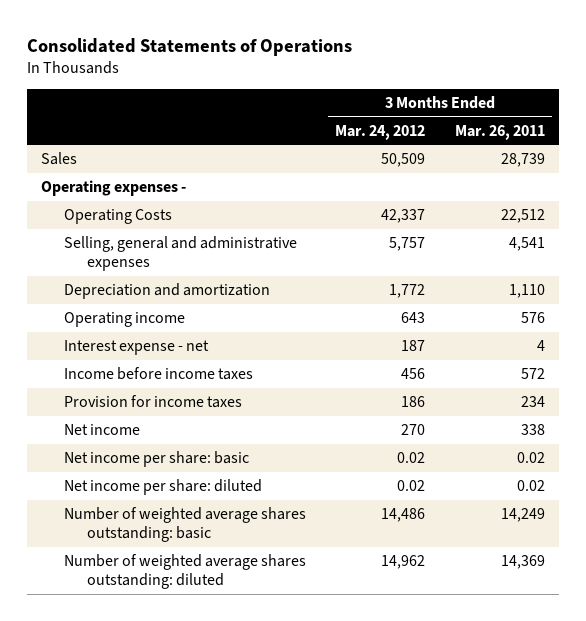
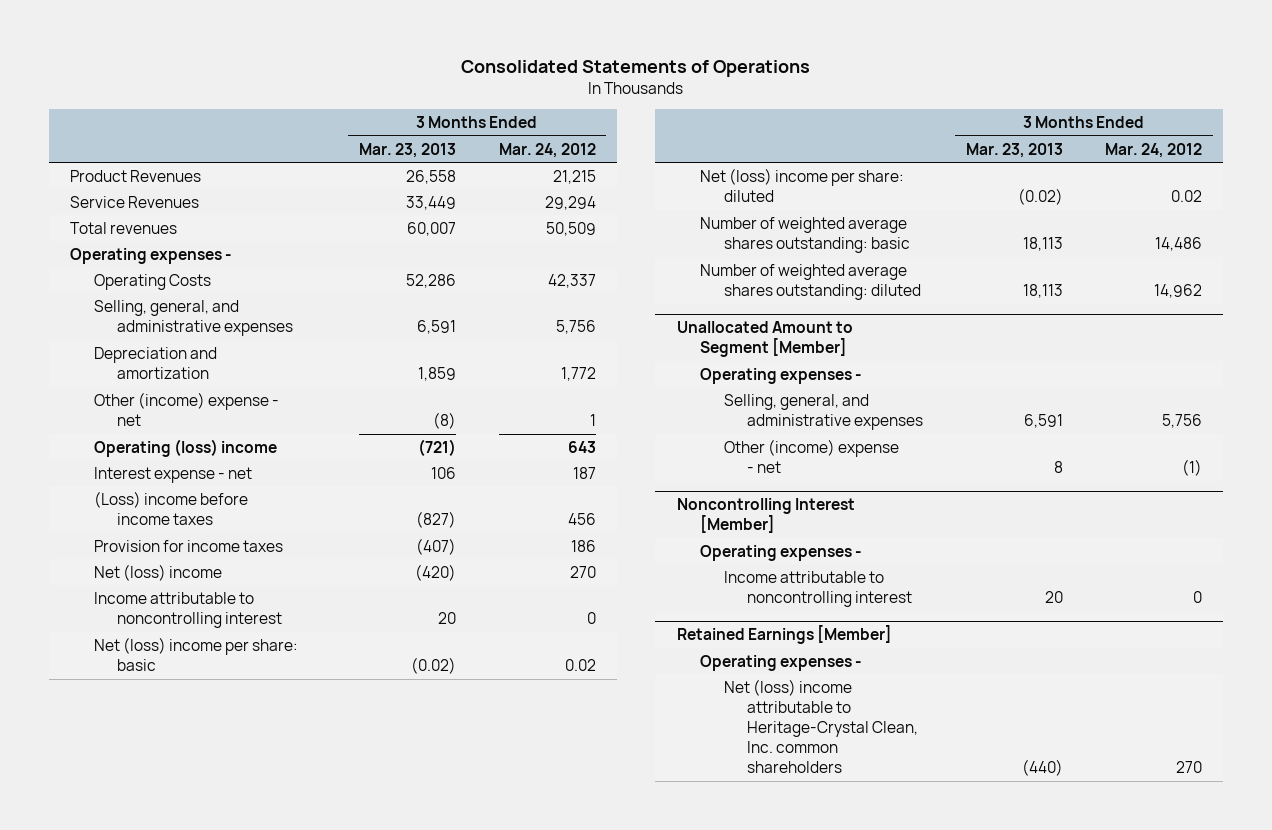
- | 3 Months Ended Mar. 24, 2012 | 3 Months Ended Mar. 26, 2011
+ | 3 Months Ended Mar. 23, 2013 | 3 Months Ended Mar. 24, 2012
- Sales | 50,509 | 28,739
+ Product Revenues | 26,558 | 21,215
+ Service Revenues | 33,449 | 29,294
+ Total revenues | 60,007 | 50,509
- Selling, general and administrative expenses | 5,757 | 4,541
+ Selling, general, and administrative expenses | 6,591 | 5,756
- Operating income | 643 | 576
+ Other (income) expense - net | (8) | 1
+ Operating (loss) income | (721) | 643
- Income before income taxes | 456 | 572
+ (Loss) income before income taxes | (827) | 456
- Net income | 270 | 338
- Net income per share: basic | 0.02 | 0.02
- Net income per share: diluted | 0.02 | 0.02
+ Net (loss) income | (420) | 270
+ Income attributable to noncontrolling interest | 20 | 0
+ Net (loss) income per share: basic | (0.02) | 0.02
+ Net (loss) income per share: diluted | (0.02) | 0.02
+ Unallocated Amount to Segment [Member]
+ Operating expenses -
+ Selling, general, and administrative expenses | 6,591 | 5,756
+ Other (income) expense - net | 8 | (1)
+ Noncontrolling Interest [Member]
+ Operating expenses -
+ Income attributable to noncontrolling interest | 20 | 0
+ Retained Earnings [Member]
+ Operating expenses -
+ Net (loss) income attributable to Heritage-Crystal Clean, Inc. common shareholders | (440) | 270

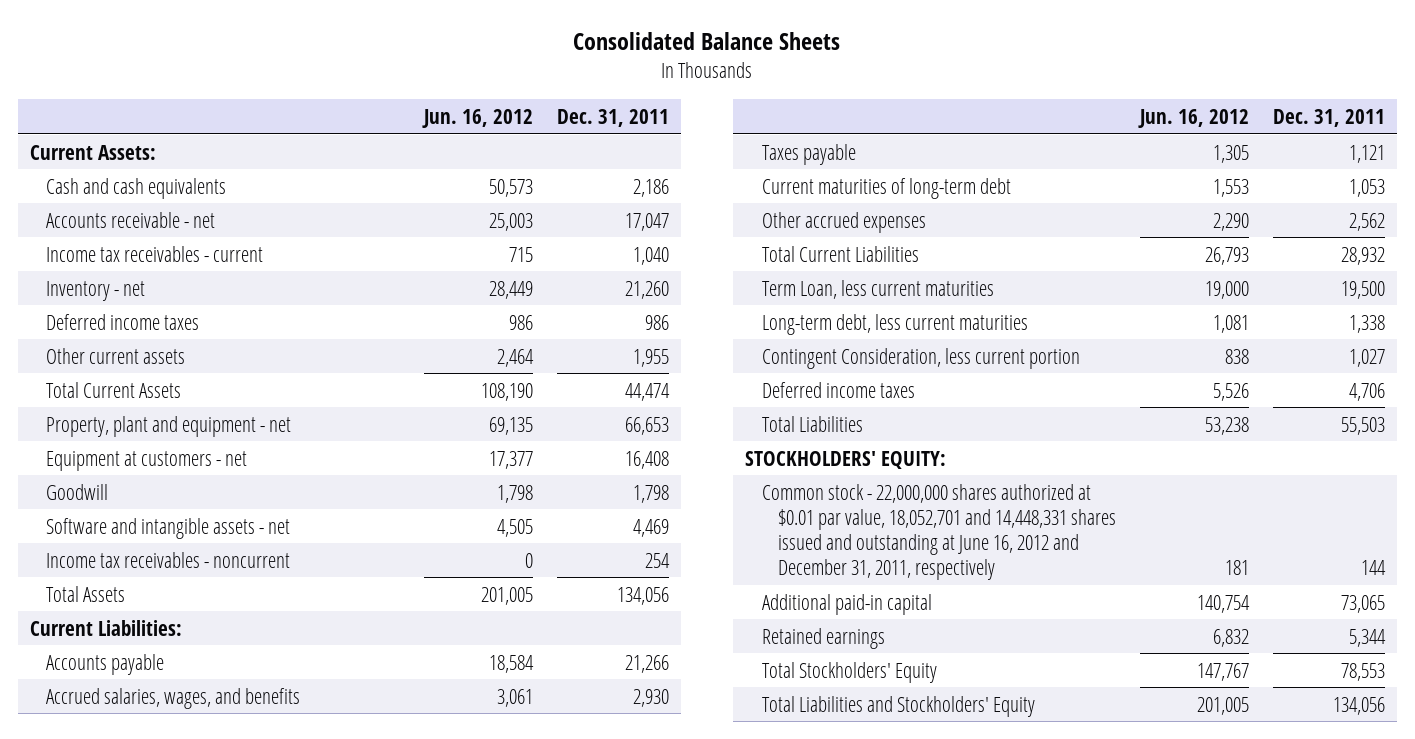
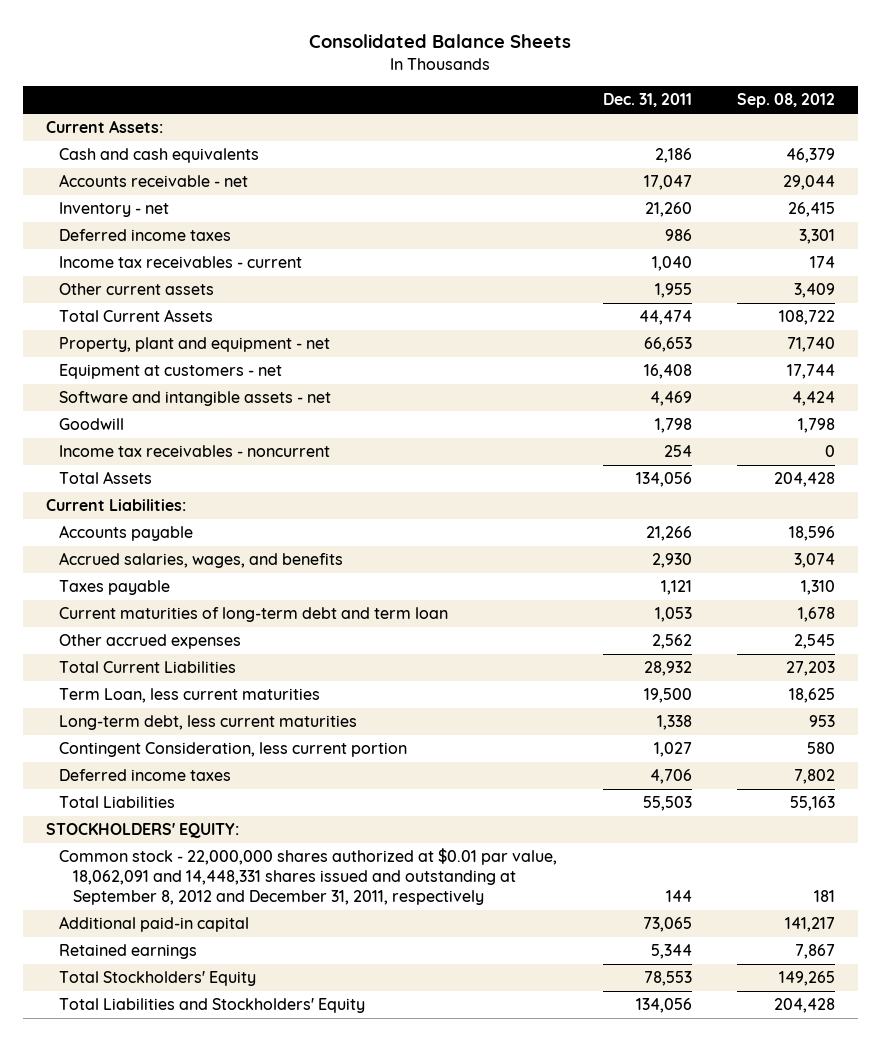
- | Jun. 16, 2012 | Dec. 31, 2011
+ | Dec. 31, 2011 | Sep. 08, 2012
moved down: Income tax receivables - current | 1,040 | 174
moved down: Goodwill | 1,798 | 1,798
- Current maturities of long-term debt | 1,553 | 1,053
+ Current maturities of long-term debt and term loan | 1,053 | 1,678
- Common stock - 22,000,000 shares authorized at $0.01 par value, 18,052,701 and 14,448,331 shares issued and outstanding at June 16, 2012 and December 31, 2011, respectively | 181 | 144
+ Common stock - 22,000,000 shares authorized at $0.01 par value, 18,062,091 and 14,448,331 shares issued and outstanding at September 8, 2012 and December 31, 2011, respectively | 144 | 181

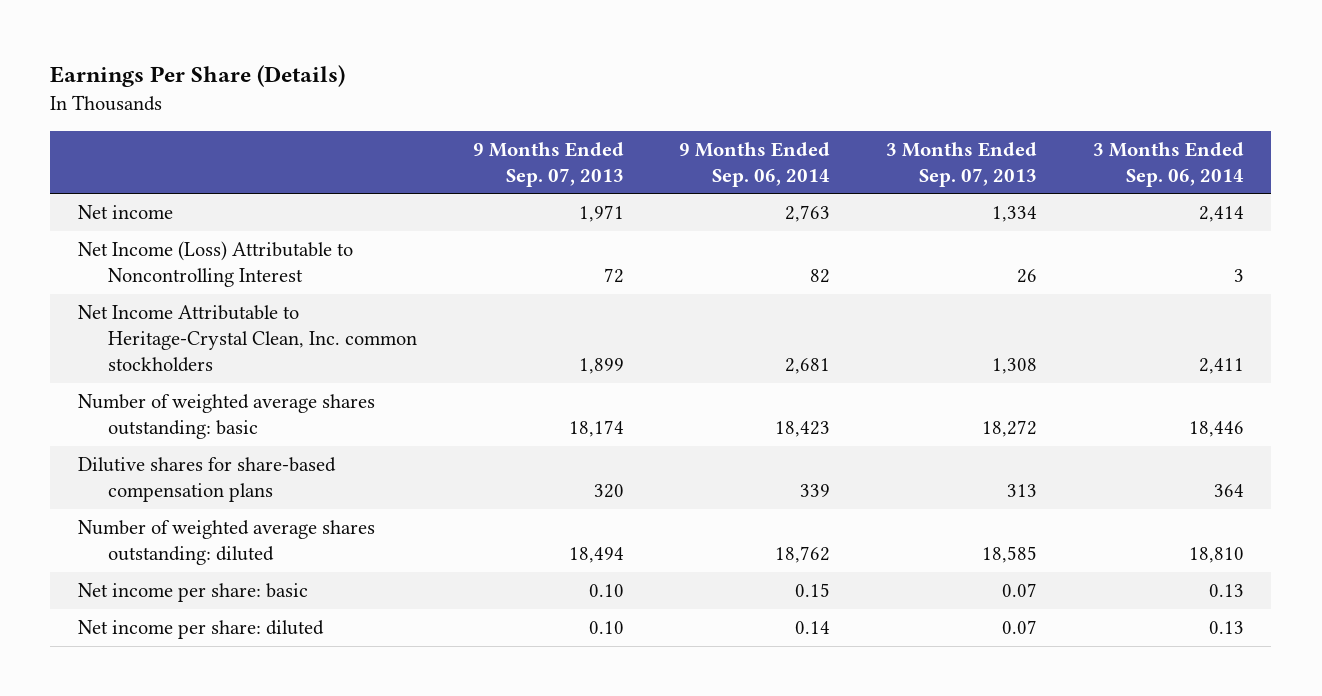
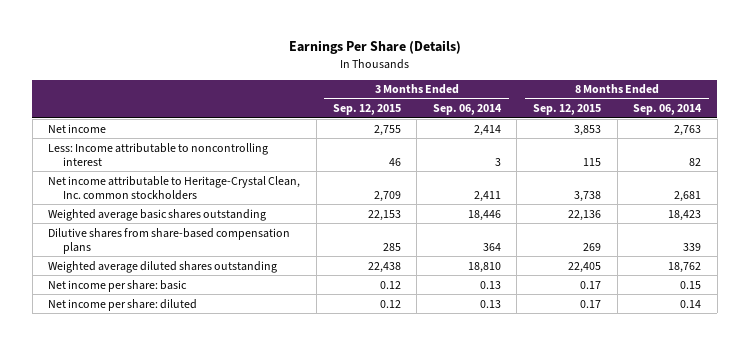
- | 9 Months Ended Sep. 07, 2013 | 9 Months Ended Sep. 06, 2014 | 3 Months Ended Sep. 07, 2013 | 3 Months Ended Sep. 06, 2014
+ | 3 Months Ended Sep. 12, 2015 | 3 Months Ended Sep. 06, 2014 | 8 Months Ended Sep. 12, 2015 | 8 Months Ended Sep. 06, 2014
- Net Income (Loss) Attributable to Noncontrolling Interest | 72 | 82 | 26 | 3
- Net Income Attributable to Heritage-Crystal Clean, Inc. common stockholders | 1,899 | 2,681 | 1,308 | 2,411
- Number of weighted average shares outstanding: basic | 18,174 | 18,423 | 18,272 | 18,446
- Dilutive shares for share-based compensation plans | 320 | 339 | 313 | 364
- Number of weighted average shares outstanding: diluted | 18,494 | 18,762 | 18,585 | 18,810
+ Less: Income attributable to noncontrolling interest | 46 | 3 | 115 | 82
+ Net income attributable to Heritage-Crystal Clean, Inc. common stockholders | 2,709 | 2,411 | 3,738 | 2,681
+ Weighted average basic shares outstanding | 22,153 | 18,446 | 22,136 | 18,423
+ Dilutive shares from share-based compensation plans | 285 | 364 | 269 | 339
+ Weighted average diluted shares outstanding | 22,438 | 18,810 | 22,405 | 18,762

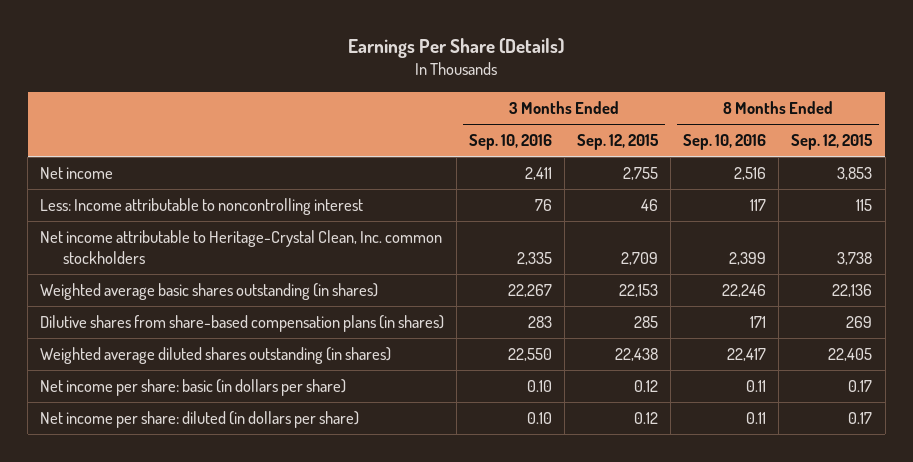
- | 3 Months Ended Sep. 12, 2015 | 3 Months Ended Sep. 06, 2014 | 8 Months Ended Sep. 12, 2015 | 8 Months Ended Sep. 06, 2014
+ | 3 Months Ended Sep. 10, 2016 | 3 Months Ended Sep. 12, 2015 | 8 Months Ended Sep. 10, 2016 | 8 Months Ended Sep. 12, 2015
- Weighted average basic shares outstanding | 22,153 | 18,446 | 22,136 | 18,423
- Dilutive shares from share-based compensation plans | 285 | 364 | 269 | 339
- Weighted average diluted shares outstanding | 22,438 | 18,810 | 22,405 | 18,762
- Net income per share: basic | 0.12 | 0.13 | 0.17 | 0.15
- Net income per share: diluted | 0.12 | 0.13 | 0.17 | 0.14
+ Weighted average basic shares outstanding (in shares) | 22,267 | 22,153 | 22,246 | 22,136
+ Dilutive shares from share-based compensation plans (in shares) | 283 | 285 | 171 | 269
+ Weighted average diluted shares outstanding (in shares) | 22,550 | 22,438 | 22,417 | 22,405
+ Net income per share: basic (in dollars per share) | 0.10 | 0.12 | 0.11 | 0.17
+ Net income per share: diluted (in dollars per share) | 0.10 | 0.12 | 0.11 | 0.17

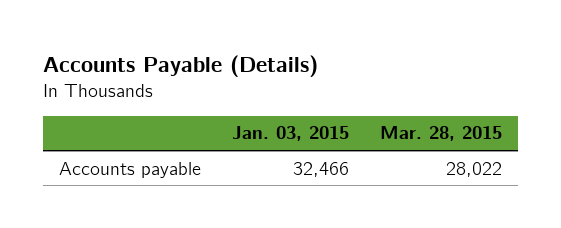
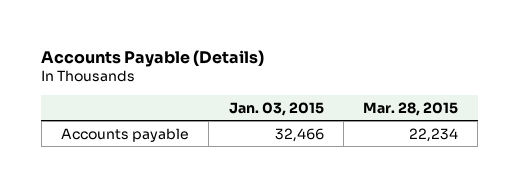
- Accounts payable | 32,466 | 28,022
+ Accounts payable | 32,466 | 22,234

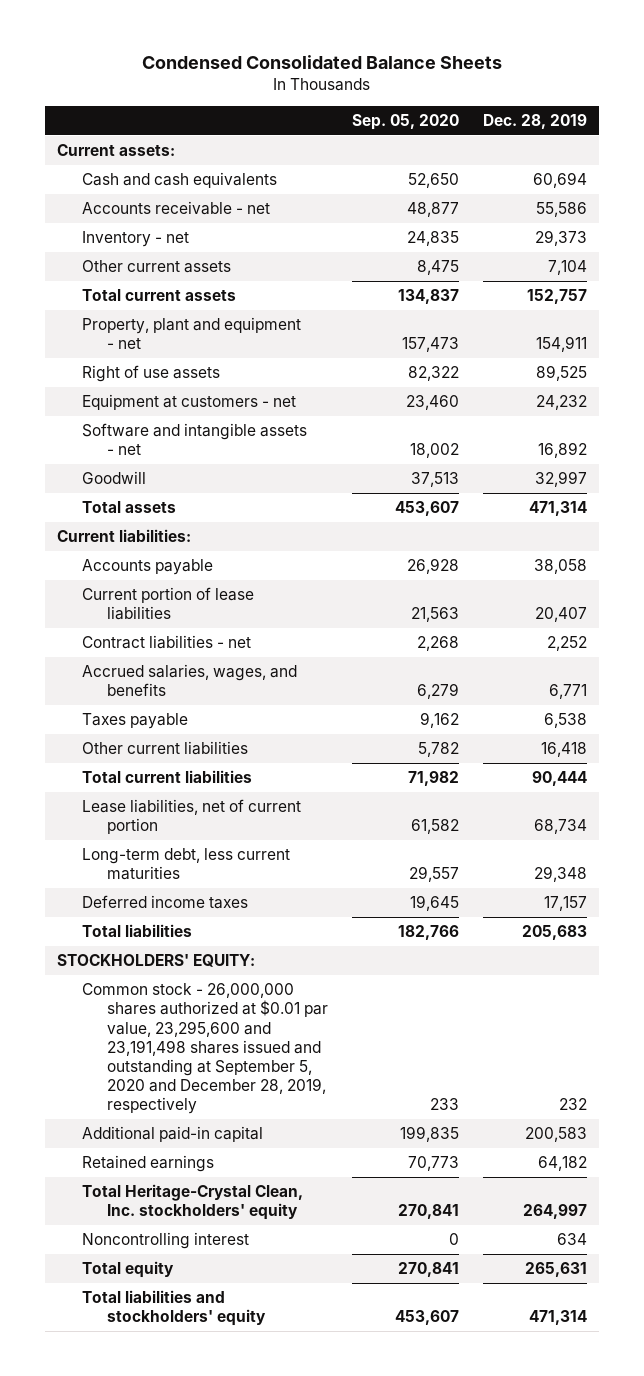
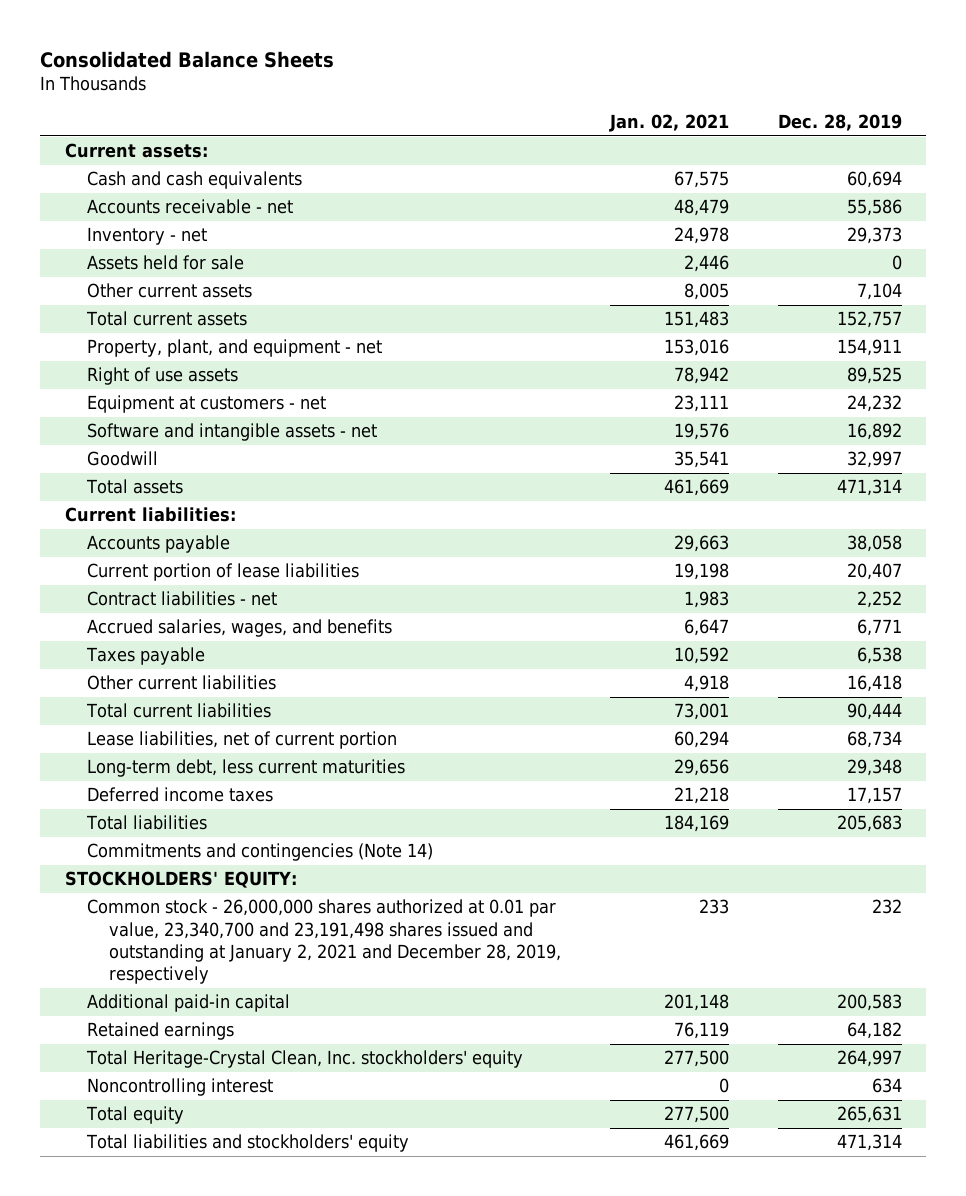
- Condensed Consolidated Balance Sheets
+ Consolidated Balance Sheets
- | Sep. 05, 2020 | Dec. 28, 2019
+ | Jan. 02, 2021 | Dec. 28, 2019
+ Assets held for sale | 2,446 | 0
- Property, plant and equipment - net | 157,473 | 154,911
+ Property, plant, and equipment - net | 153,016 | 154,911
+ Commitments and contingencies (Note 14)
- Common stock - 26,000,000 shares authorized at $0.01 par value, 23,295,600 and 23,191,498 shares issued and outstanding at September 5, 2020 and December 28, 2019, respectively | 233 | 232
+ Common stock - 26,000,000 shares authorized at 0.01 par value, 23,340,700 and 23,191,498 shares issued and outstanding at January 2, 2021 and December 28, 2019, respectively | 233 | 232

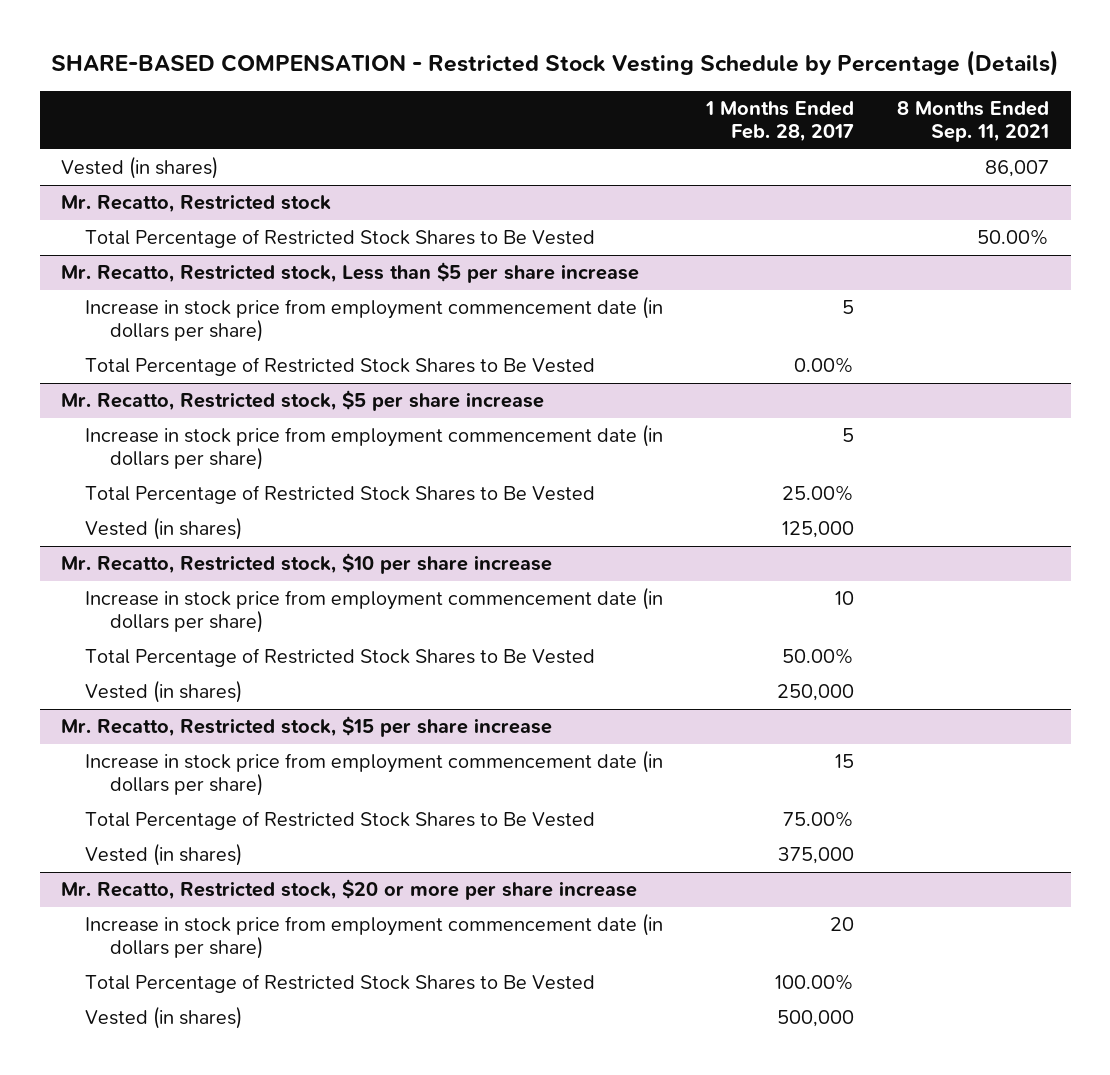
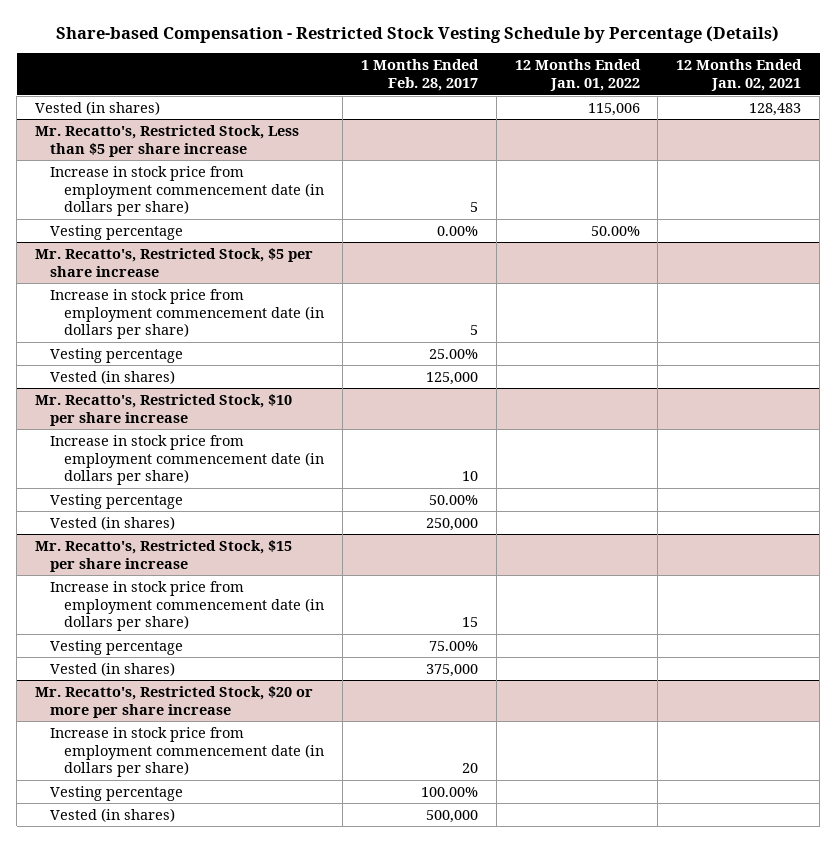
- SHARE-BASED COMPENSATION - Restricted Stock Vesting Schedule by Percentage (Details)
+ Share-based Compensation - Restricted Stock Vesting Schedule by Percentage (Details)
- | 1 Months Ended Feb. 28, 2017 | 8 Months Ended Sep. 11, 2021
+ | 1 Months Ended Feb. 28, 2017 | 12 Months Ended Jan. 01, 2022 | 12 Months Ended Jan. 02, 2021
- Mr. Recatto, Restricted stock
- Total Percentage of Restricted Stock Shares to Be Vested | | 50.00%
- Mr. Recatto, Restricted stock, Less than $5 per share increase
+ Mr. Recatto's, Restricted Stock, Less than $5 per share increase
- Total Percentage of Restricted Stock Shares to Be Vested | 0.00% |
- Mr. Recatto, Restricted stock, $5 per share increase
+ Vesting percentage | 0.00% | 50.00% |
+ Mr. Recatto's, Restricted Stock, $5 per share increase
- Total Percentage of Restricted Stock Shares to Be Vested | 25.00% |
+ Vesting percentage | 25.00% | |
- Mr. Recatto, Restricted stock, $10 per share increase
+ Mr. Recatto's, Restricted Stock, $10 per share increase
- Total Percentage of Restricted Stock Shares to Be Vested | 50.00% |
+ Vesting percentage | 50.00% | |
- Mr. Recatto, Restricted stock, $15 per share increase
+ Mr. Recatto's, Restricted Stock, $15 per share increase
- Total Percentage of Restricted Stock Shares to Be Vested | 75.00% |
+ Vesting percentage | 75.00% | |
- Mr. Recatto, Restricted stock, $20 or more per share increase
+ Mr. Recatto's, Restricted Stock, $20 or more per share increase
- Total Percentage of Restricted Stock Shares to Be Vested | 100.00% |
+ Vesting percentage | 100.00% | |

